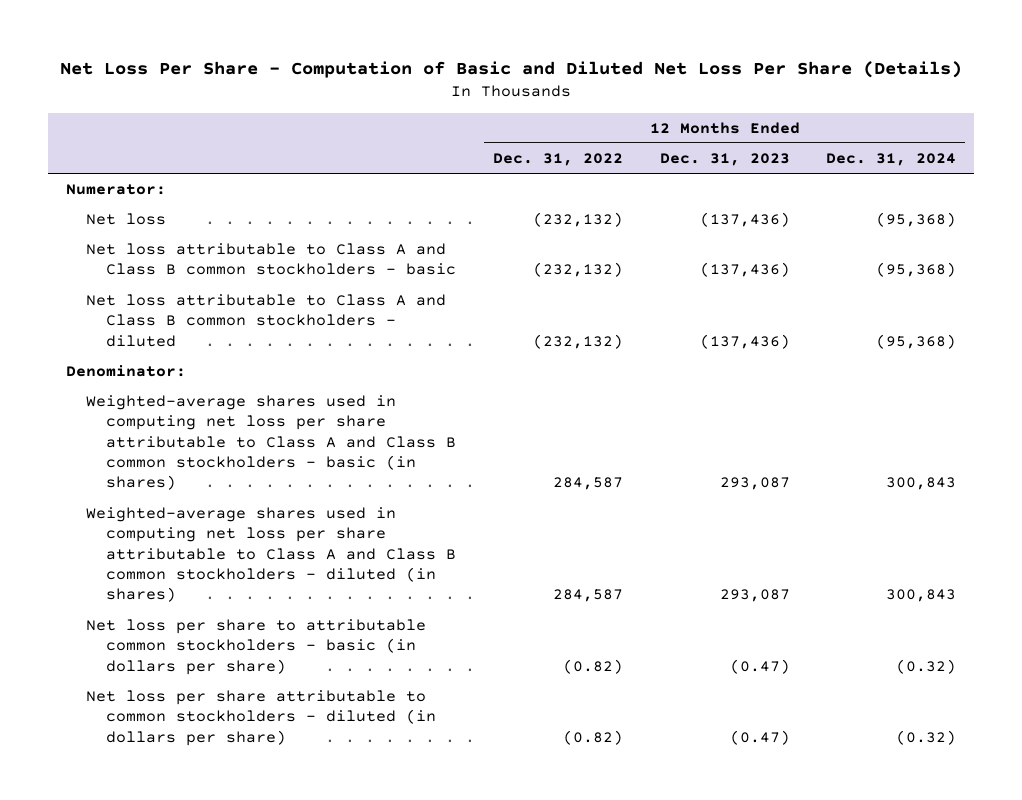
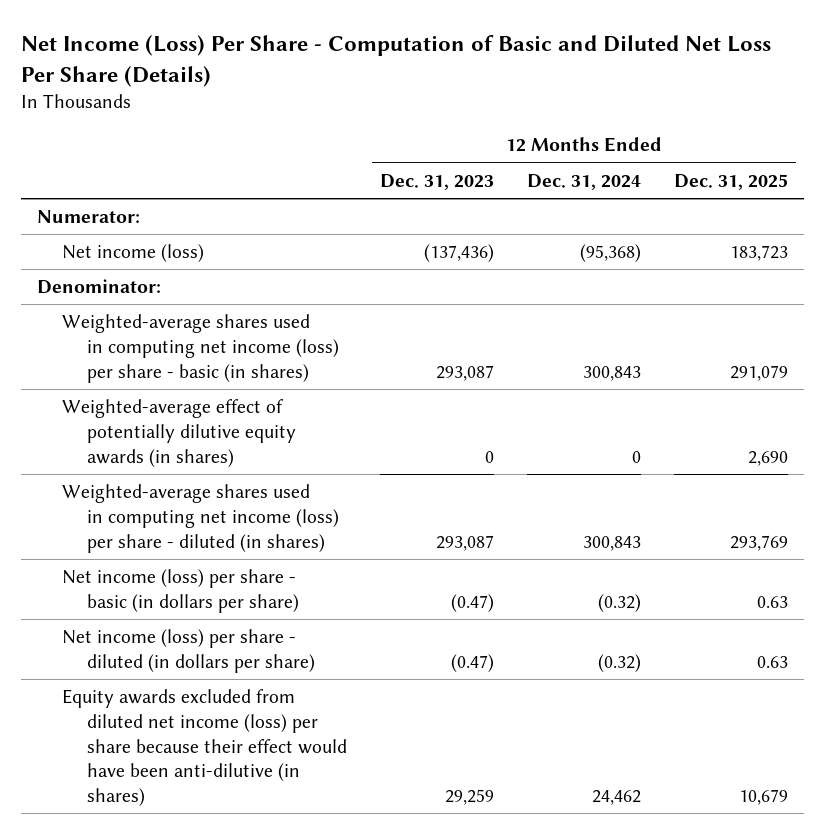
- Net Loss Per Share - Computation of Basic and Diluted Net Loss Per Share (Details)
+ Net Income (Loss) Per Share - Computation of Basic and Diluted Net Loss Per Share (Details)
- | 12 Months Ended Dec. 31, 2022 | 12 Months Ended Dec. 31, 2023 | 12 Months Ended Dec. 31, 2024
+ | 12 Months Ended Dec. 31, 2023 | 12 Months Ended Dec. 31, 2024 | 12 Months Ended Dec. 31, 2025
- Net loss | (232,132) | (137,436) | (95,368)
- Net loss attributable to Class A and Class B common stockholders - basic | (232,132) | (137,436) | (95,368)
- Net loss attributable to Class A and Class B common stockholders - diluted | (232,132) | (137,436) | (95,368)
+ Net income (loss) | (137,436) | (95,368) | 183,723
- Weighted-average shares used in computing net loss per share attributable to Class A and Class B common stockholders - basic (in shares) | 284,587 | 293,087 | 300,843
- Weighted-average shares used in computing net loss per share attributable to Class A and Class B common stockholders - diluted (in shares) | 284,587 | 293,087 | 300,843
- Net loss per share to attributable common stockholders - basic (in dollars per share) | (0.82) | (0.47) | (0.32)
- Net loss per share attributable to common stockholders - diluted (in dollars per share) | (0.82) | (0.47) | (0.32)
+ Weighted-average shares used in computing net income (loss) per share - basic (in shares) | 293,087 | 300,843 | 291,079
+ Weighted-average effect of potentially dilutive equity awards (in shares) | 0 | 0 | 2,690
+ Weighted-average shares used in computing net income (loss) per share - diluted (in shares) | 293,087 | 300,843 | 293,769
+ Net income (loss) per share - basic (in dollars per share) | (0.47) | (0.32) | 0.63
+ Net income (loss) per share - diluted (in dollars per share) | (0.47) | (0.32) | 0.63
+ Equity awards excluded from diluted net income (loss) per share because their effect would have been anti-dilutive (in shares) | 29,259 | 24,462 | 10,679

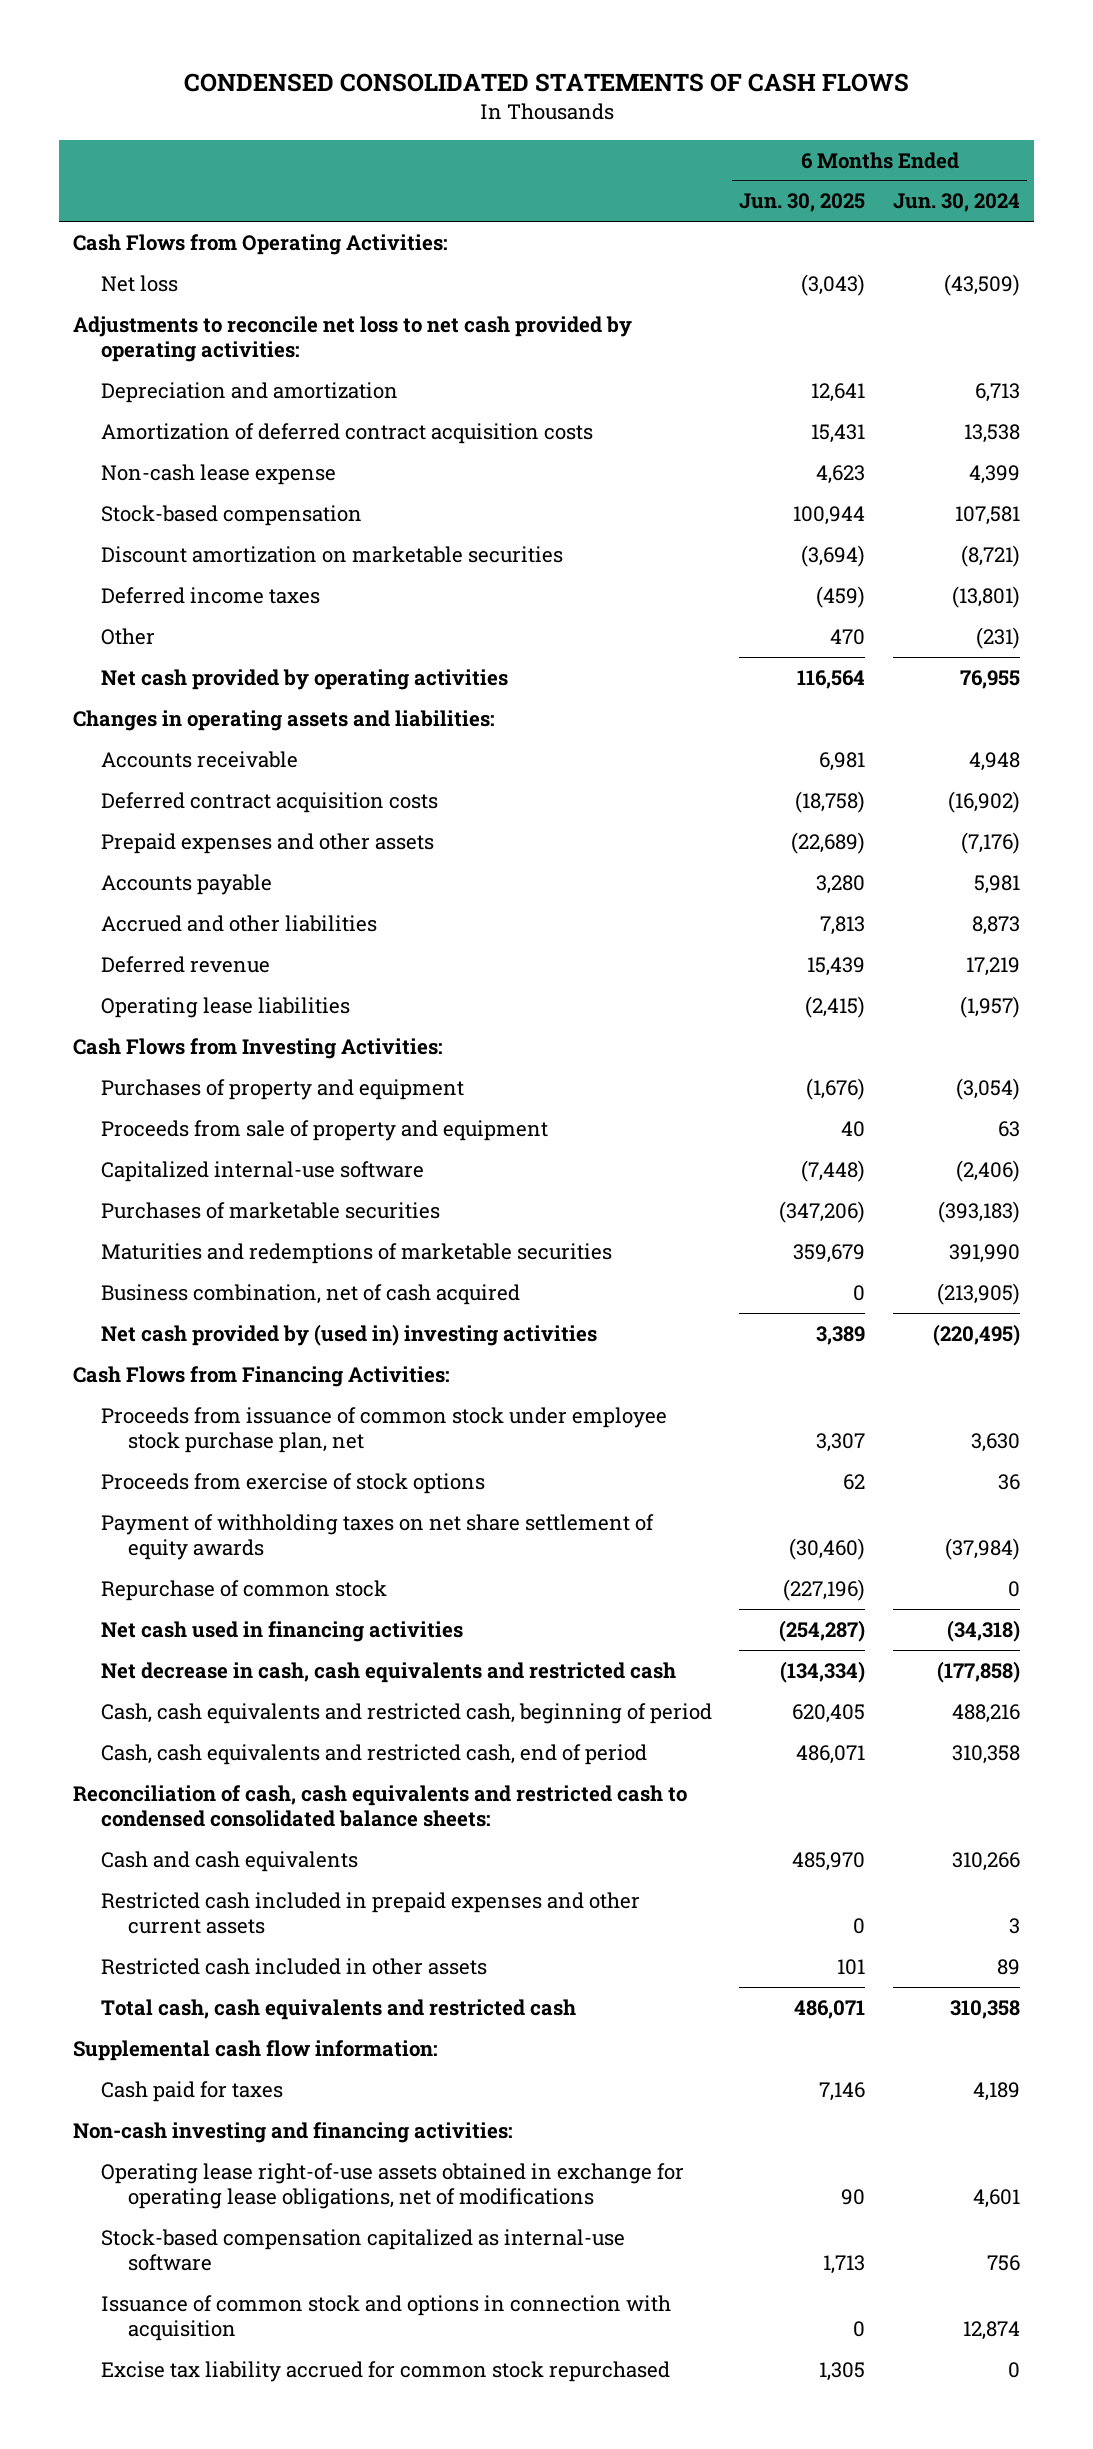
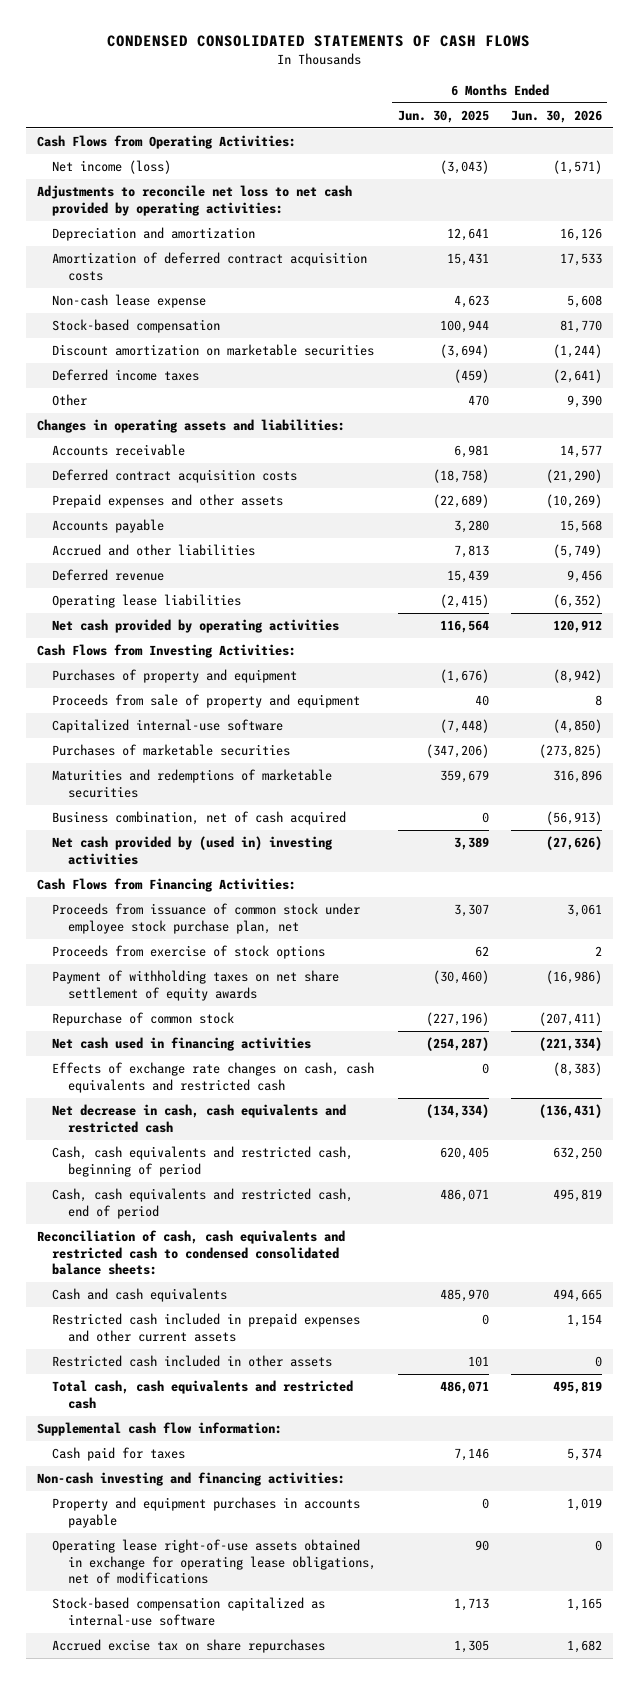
- | 6 Months Ended Jun. 30, 2025 | 6 Months Ended Jun. 30, 2024
+ | 6 Months Ended Jun. 30, 2025 | 6 Months Ended Jun. 30, 2026
- Net loss | (3,043) | (43,509)
+ Net income (loss) | (3,043) | (1,571)
moved down: Net cash provided by operating activities | 116,564 | 120,912
+ Effects of exchange rate changes on cash, cash equivalents and restricted cash | 0 | (8,383)
+ Property and equipment purchases in accounts payable | 0 | 1,019
- Issuance of common stock and options in connection with acquisition | 0 | 12,874
- Excise tax liability accrued for common stock repurchased | 1,305 | 0
+ Accrued excise tax on share repurchases | 1,305 | 1,682

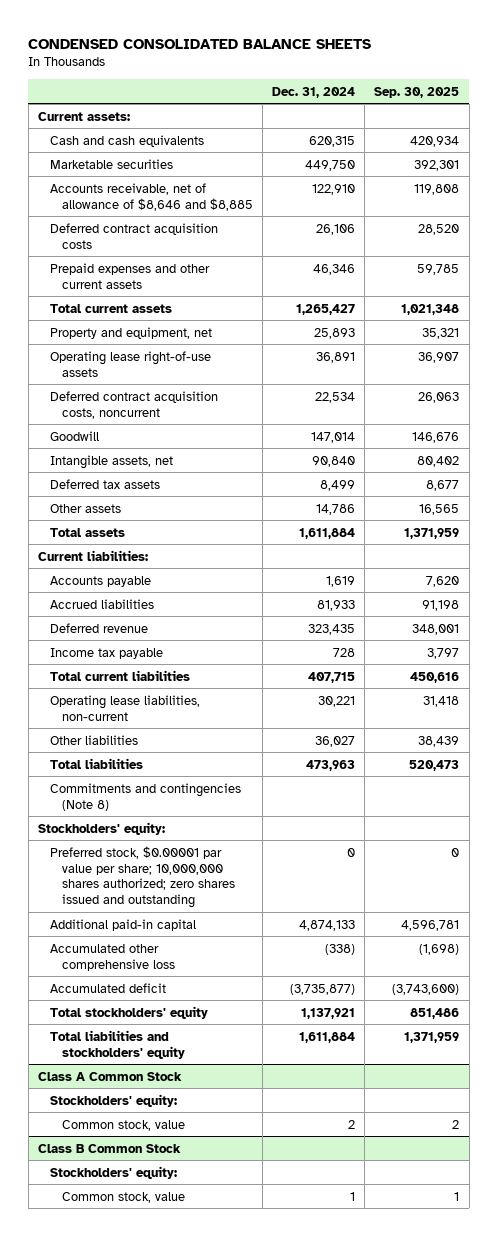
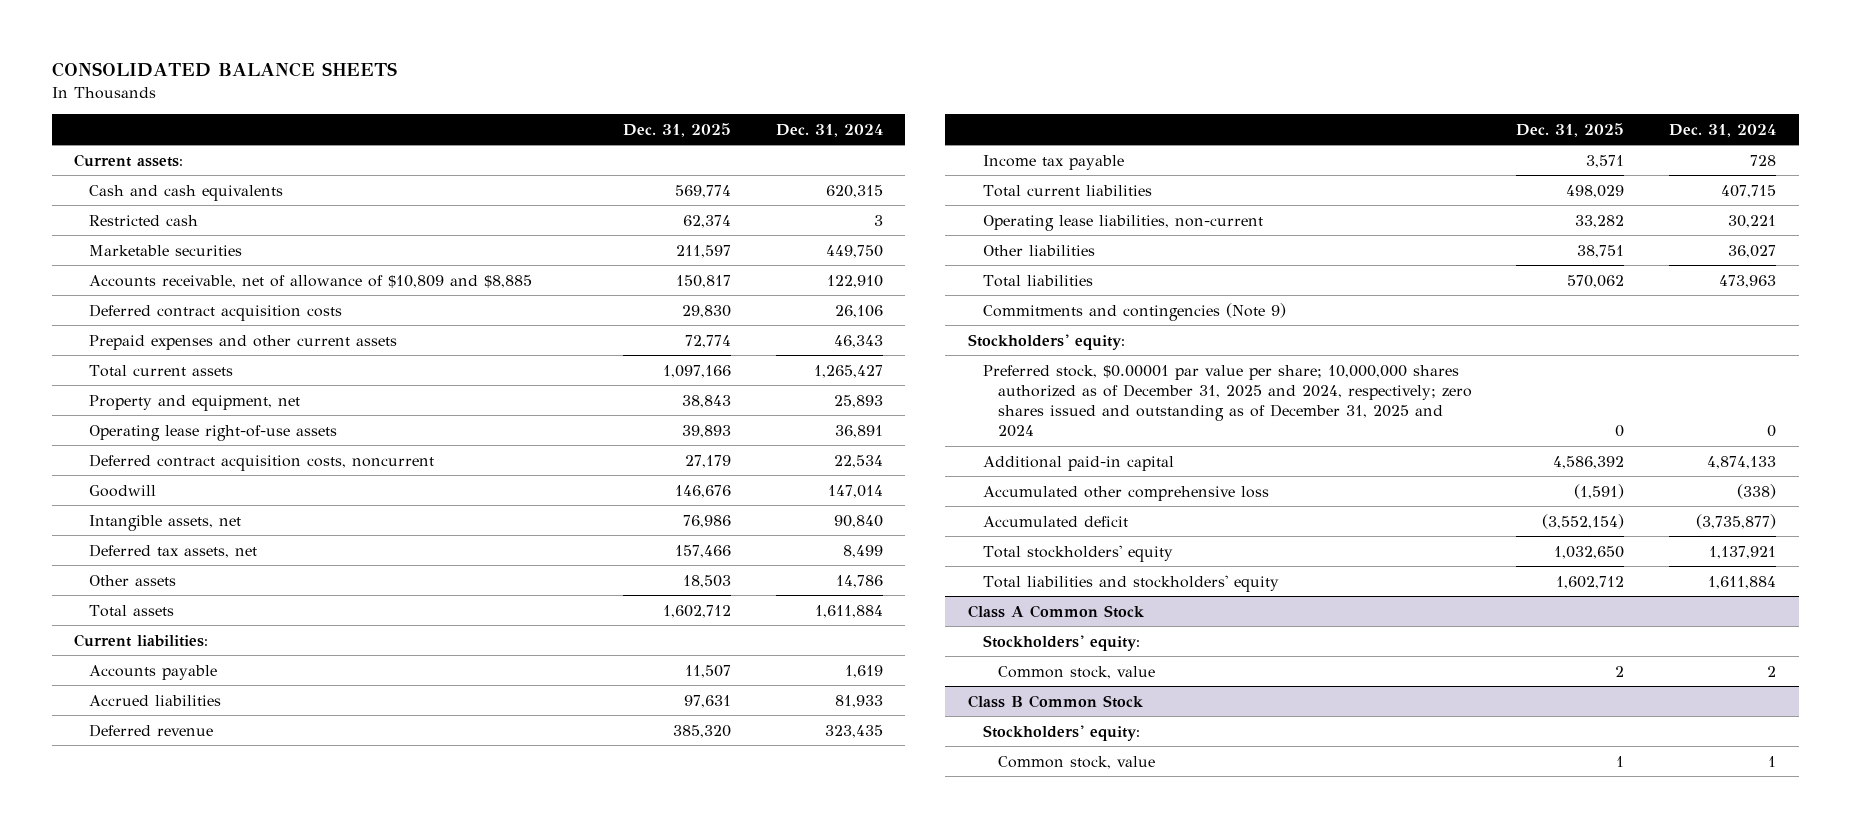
- CONDENSED CONSOLIDATED BALANCE SHEETS
+ CONSOLIDATED BALANCE SHEETS
- | Dec. 31, 2024 | Sep. 30, 2025
+ | Dec. 31, 2025 | Dec. 31, 2024
+ Restricted cash | 62,374 | 3
- Accounts receivable, net of allowance of $8,646 and $8,885 | 122,910 | 119,808
+ Accounts receivable, net of allowance of $10,809 and $8,885 | 150,817 | 122,910
- Prepaid expenses and other current assets | 46,346 | 59,785
+ Prepaid expenses and other current assets | 72,774 | 46,343
- Deferred tax assets | 8,499 | 8,677
+ Deferred tax assets, net | 157,466 | 8,499
- Commitments and contingencies (Note 8)
+ Commitments and contingencies (Note 9)
- Preferred stock, $0.00001 par value per share; 10,000,000 shares authorized; zero shares issued and outstanding | 0 | 0
+ Preferred stock, $0.00001 par value per share; 10,000,000 shares authorized as of December 31, 2025 and 2024, respectively; zero shares issued and outstanding as of December 31, 2025 and 2024 | 0 | 0

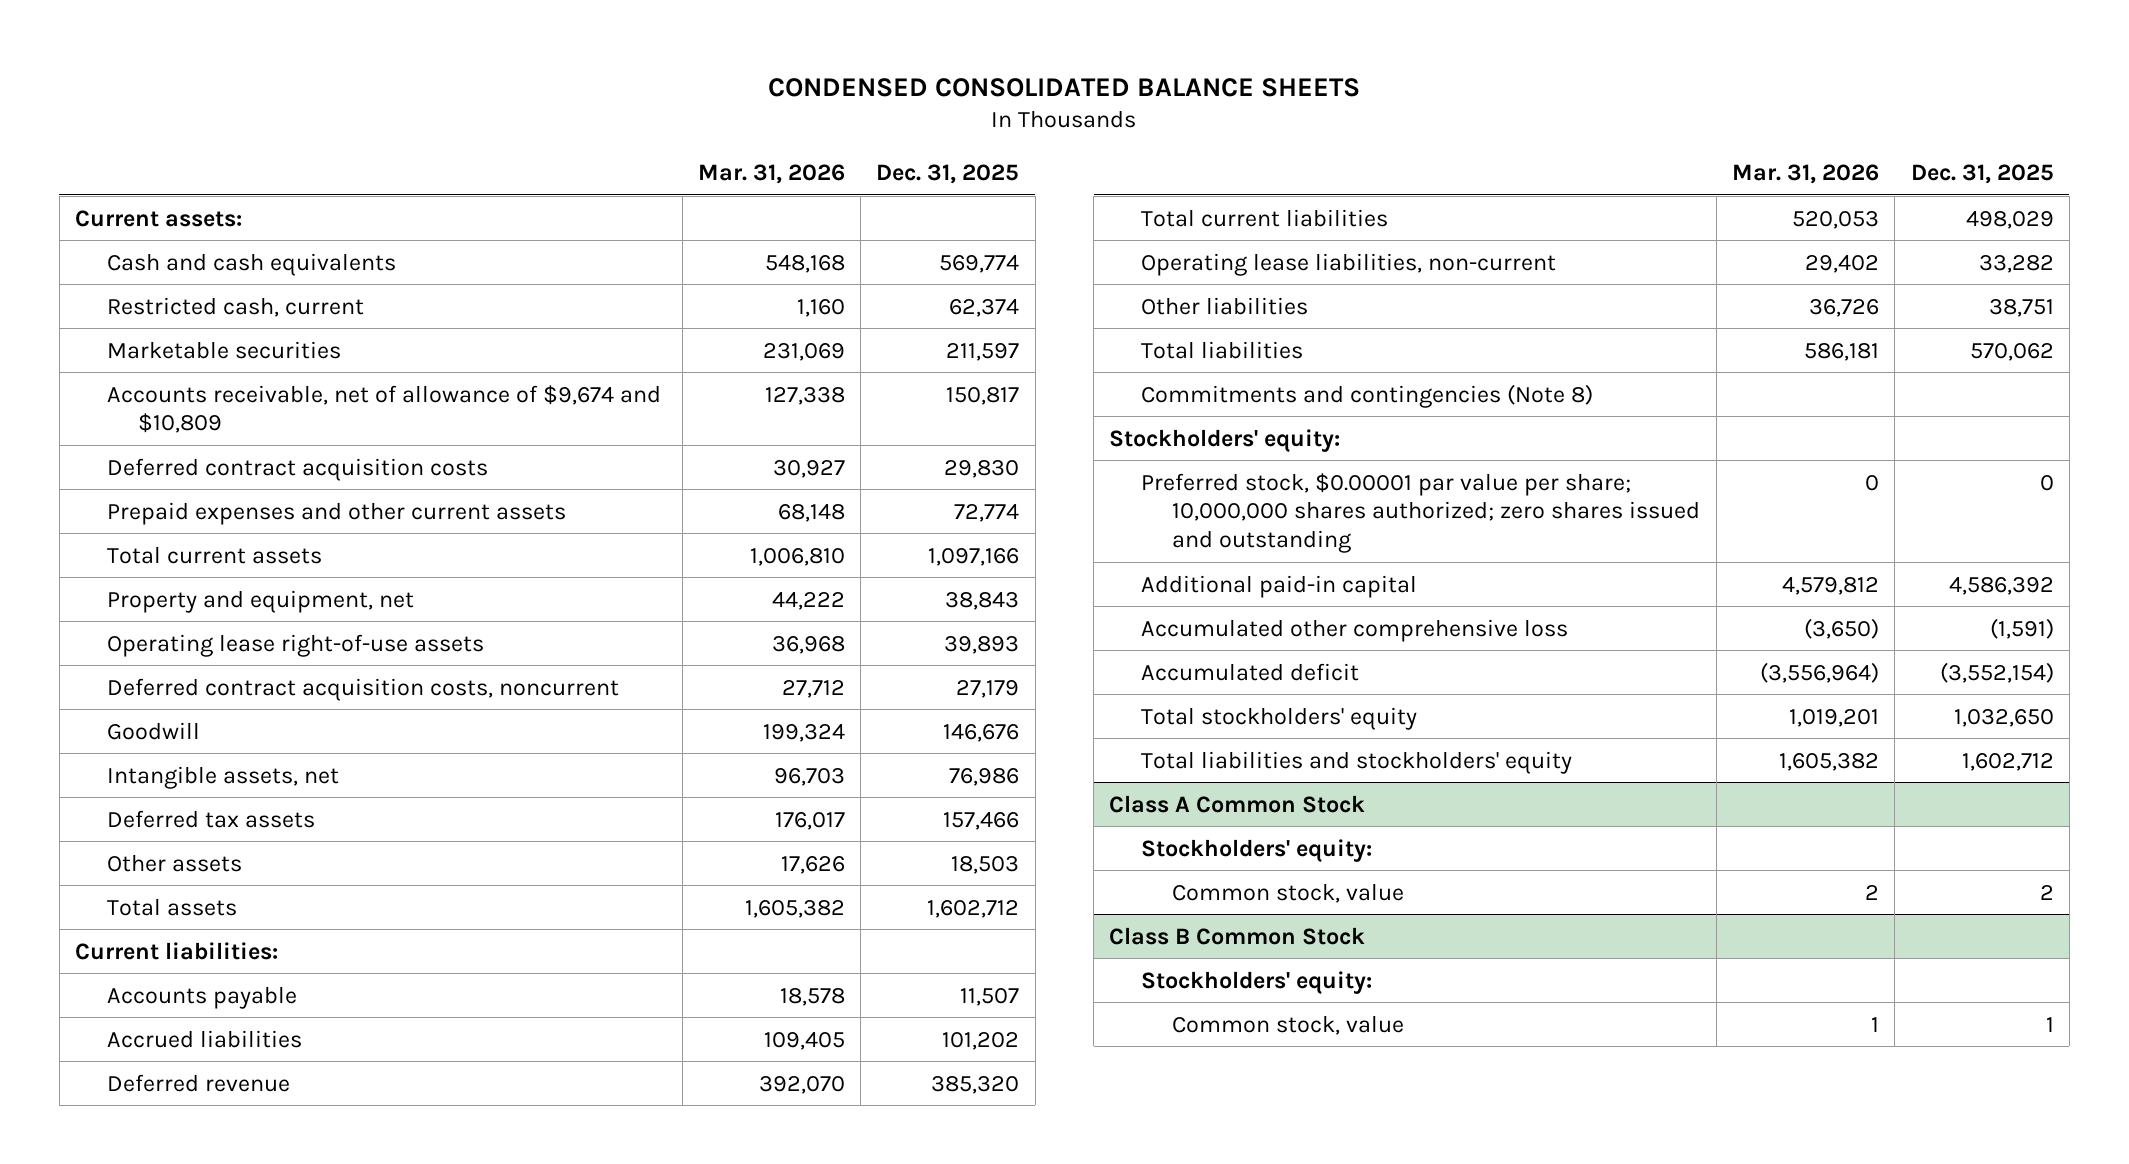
- CONSOLIDATED BALANCE SHEETS
+ CONDENSED CONSOLIDATED BALANCE SHEETS
- | Dec. 31, 2025 | Dec. 31, 2024
+ | Mar. 31, 2026 | Dec. 31, 2025
- Restricted cash | 62,374 | 3
+ Restricted cash, current | 1,160 | 62,374
- Accounts receivable, net of allowance of $10,809 and $8,885 | 150,817 | 122,910
+ Accounts receivable, net of allowance of $9,674 and $10,809 | 127,338 | 150,817
- Deferred tax assets, net | 157,466 | 8,499
+ Deferred tax assets | 176,017 | 157,466
- Accrued liabilities | 97,631 | 81,933
+ Accrued liabilities | 109,405 | 101,202
- Income tax payable | 3,571 | 728
- Commitments and contingencies (Note 9)
+ Commitments and contingencies (Note 8)
- Preferred stock, $0.00001 par value per share; 10,000,000 shares authorized as of December 31, 2025 and 2024, respectively; zero shares issued and outstanding as of December 31, 2025 and 2024 | 0 | 0
+ Preferred stock, $0.00001 par value per share; 10,000,000 shares authorized; zero shares issued and outstanding | 0 | 0

